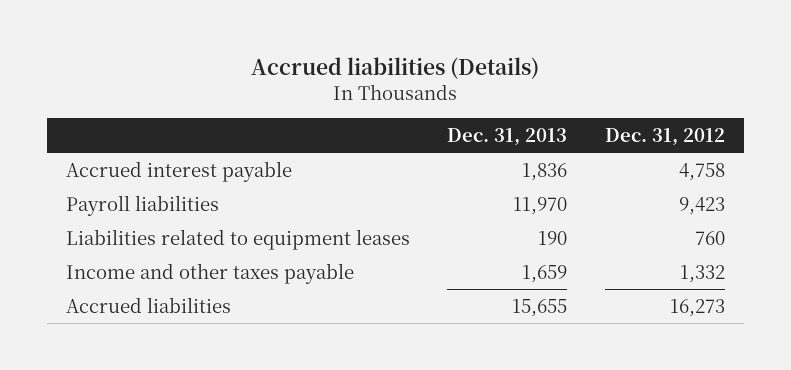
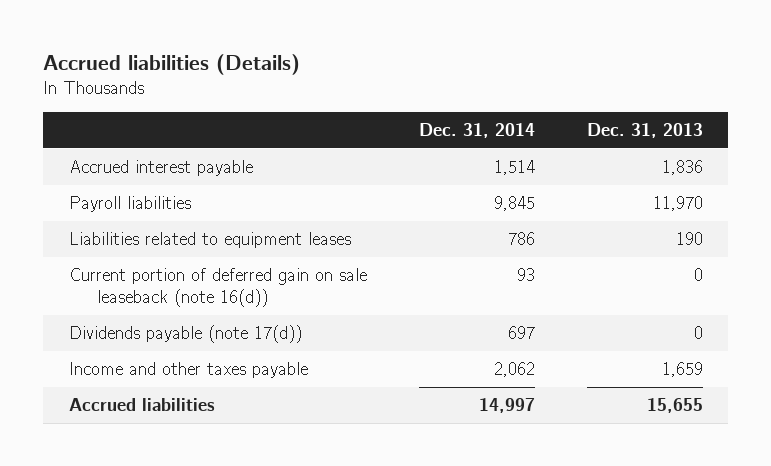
- | Dec. 31, 2013 | Dec. 31, 2012
+ | Dec. 31, 2014 | Dec. 31, 2013
+ Current portion of deferred gain on sale leaseback (note 16(d)) | 93 | 0
+ Dividends payable (note 17(d)) | 697 | 0

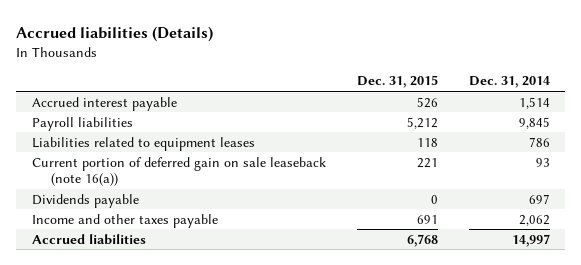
- | Dec. 31, 2014 | Dec. 31, 2013
+ | Dec. 31, 2015 | Dec. 31, 2014
- Current portion of deferred gain on sale leaseback (note 16(d)) | 93 | 0
- Dividends payable (note 17(d)) | 697 | 0
+ Current portion of deferred gain on sale leaseback (note 16(a)) | 221 | 93
+ Dividends payable | 0 | 697

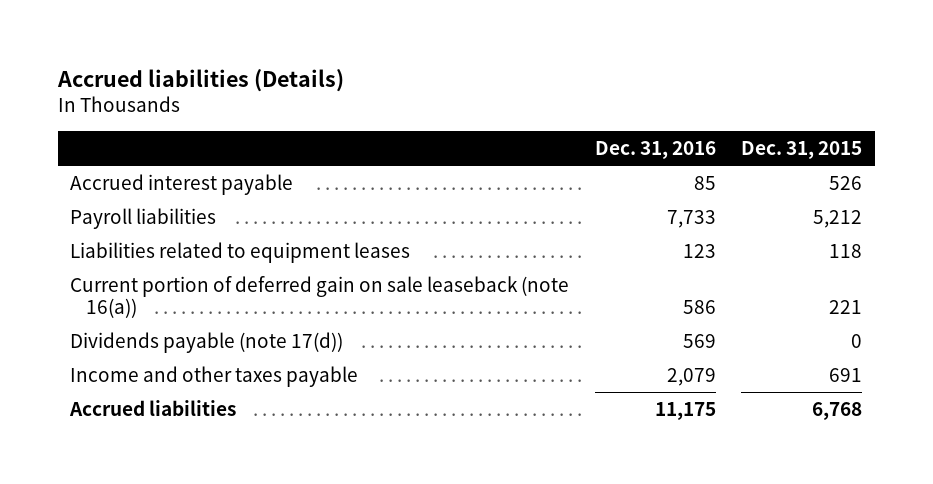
- | Dec. 31, 2015 | Dec. 31, 2014
+ | Dec. 31, 2016 | Dec. 31, 2015
- Dividends payable | 0 | 697
+ Dividends payable (note 17(d)) | 569 | 0

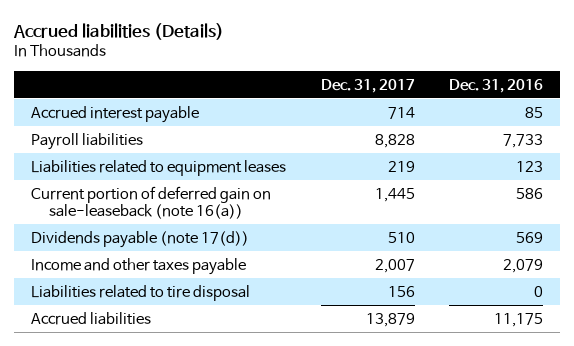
- | Dec. 31, 2016 | Dec. 31, 2015
+ | Dec. 31, 2017 | Dec. 31, 2016
- Current portion of deferred gain on sale leaseback (note 16(a)) | 586 | 221
+ Current portion of deferred gain on sale-leaseback (note 16(a)) | 1,445 | 586
+ Liabilities related to tire disposal | 156 | 0

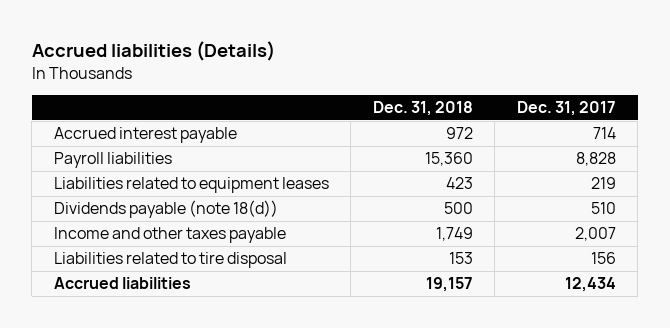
- | Dec. 31, 2017 | Dec. 31, 2016
+ | Dec. 31, 2018 | Dec. 31, 2017
- Current portion of deferred gain on sale-leaseback (note 16(a)) | 1,445 | 586
- Dividends payable (note 17(d)) | 510 | 569
+ Dividends payable (note 18(d)) | 500 | 510
- Accrued liabilities | 13,879 | 11,175
+ Accrued liabilities | 19,157 | 12,434

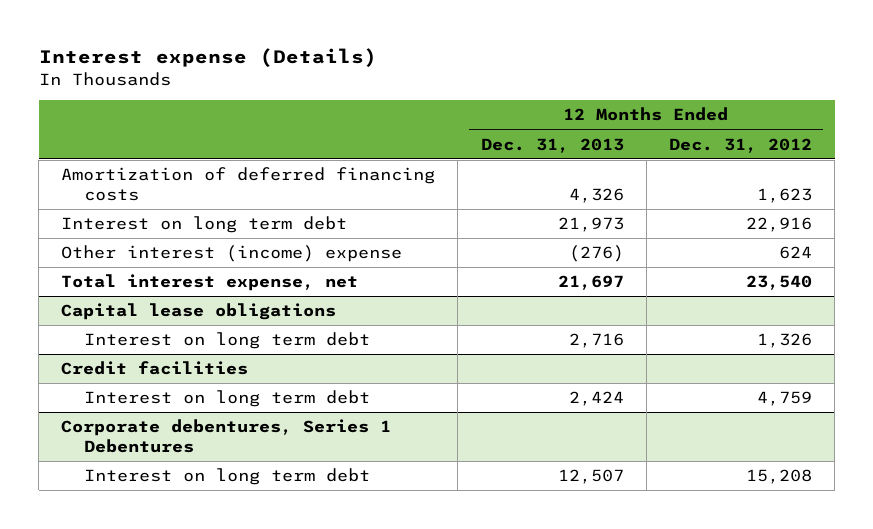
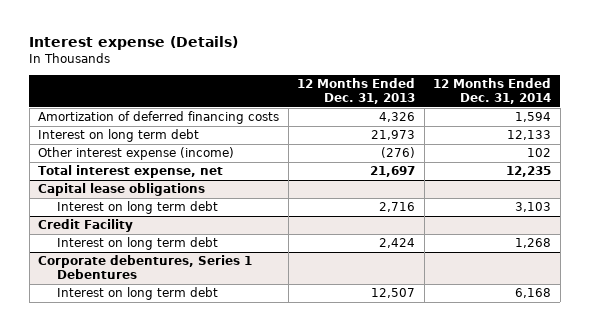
- | 12 Months Ended Dec. 31, 2013 | 12 Months Ended Dec. 31, 2012
+ | 12 Months Ended Dec. 31, 2013 | 12 Months Ended Dec. 31, 2014
- Other interest (income) expense | (276) | 624
+ Other interest expense (income) | (276) | 102
- Credit facilities
+ Credit Facility

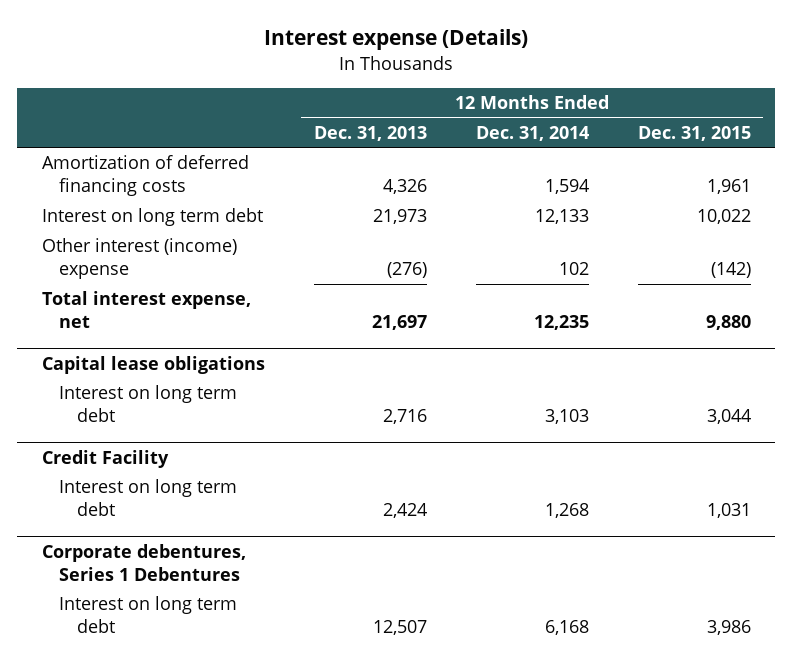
- | 12 Months Ended Dec. 31, 2013 | 12 Months Ended Dec. 31, 2014
+ | 12 Months Ended Dec. 31, 2013 | 12 Months Ended Dec. 31, 2014 | 12 Months Ended Dec. 31, 2015
- Other interest expense (income) | (276) | 102
+ Other interest (income) expense | (276) | 102 | (142)

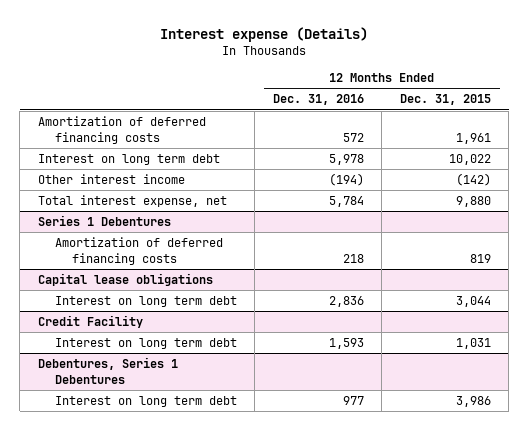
- | 12 Months Ended Dec. 31, 2013 | 12 Months Ended Dec. 31, 2014 | 12 Months Ended Dec. 31, 2015
+ | 12 Months Ended Dec. 31, 2016 | 12 Months Ended Dec. 31, 2015
- Other interest (income) expense | (276) | 102 | (142)
+ Other interest income | (194) | (142)
+ Series 1 Debentures
+ Amortization of deferred financing costs | 218 | 819
- Corporate debentures, Series 1 Debentures
+ Debentures, Series 1 Debentures

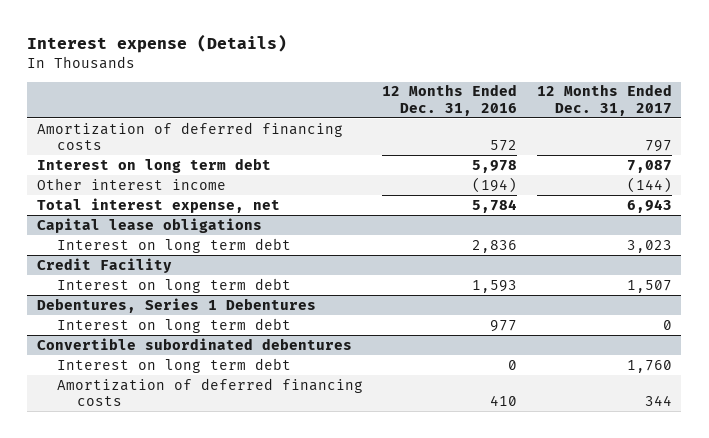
- | 12 Months Ended Dec. 31, 2016 | 12 Months Ended Dec. 31, 2015
+ | 12 Months Ended Dec. 31, 2016 | 12 Months Ended Dec. 31, 2017
- Series 1 Debentures
- Amortization of deferred financing costs | 218 | 819
+ Convertible subordinated debentures
+ Interest on long term debt | 0 | 1,760
+ Amortization of deferred financing costs | 410 | 344

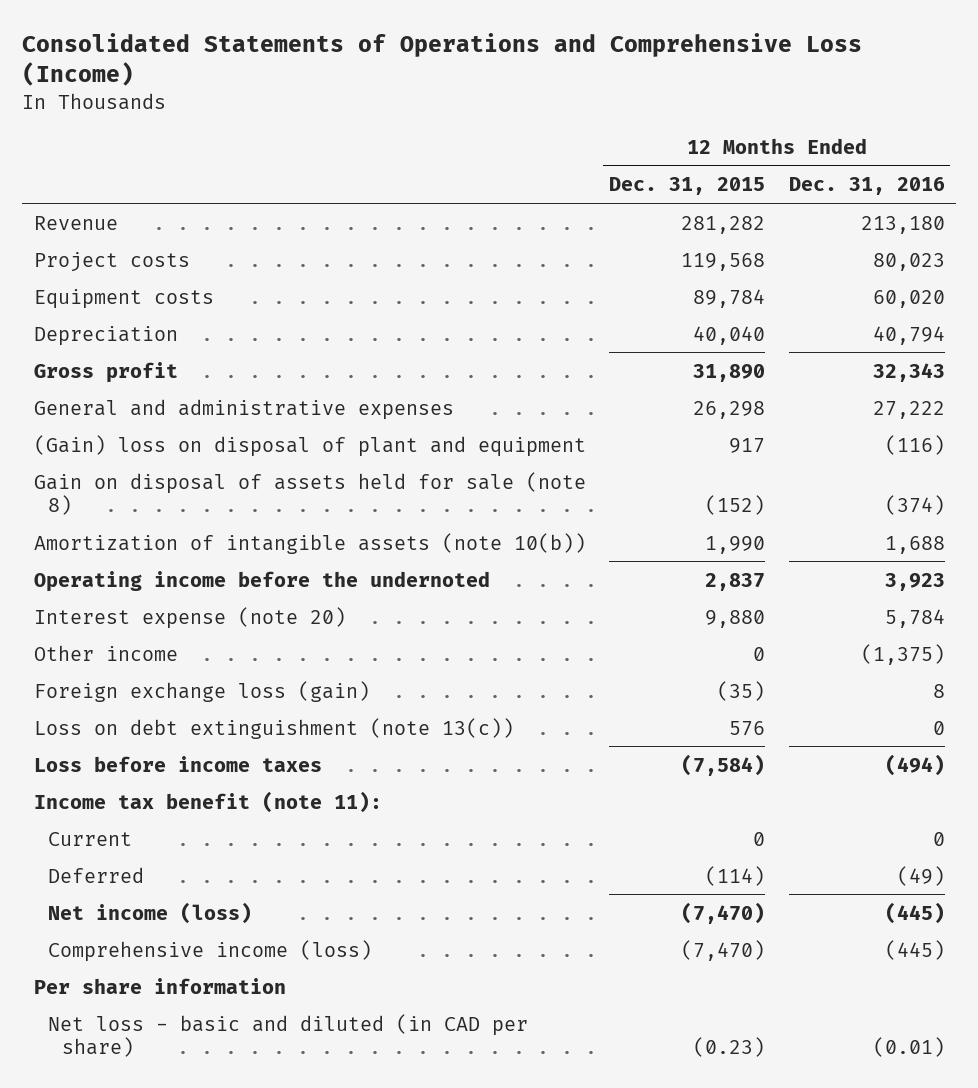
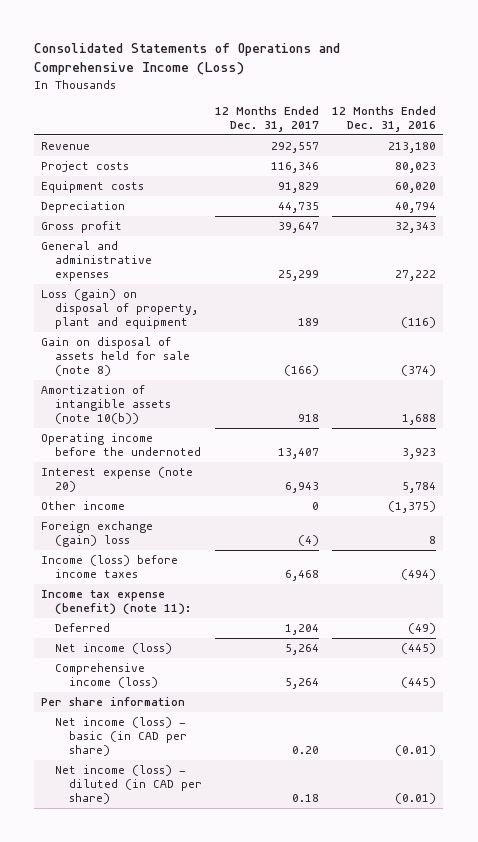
- Consolidated Statements of Operations and Comprehensive Loss (Income)
+ Consolidated Statements of Operations and Comprehensive Income (Loss)
- | 12 Months Ended Dec. 31, 2015 | 12 Months Ended Dec. 31, 2016
+ | 12 Months Ended Dec. 31, 2017 | 12 Months Ended Dec. 31, 2016
- (Gain) loss on disposal of plant and equipment | 917 | (116)
+ Loss (gain) on disposal of property, plant and equipment | 189 | (116)
- Foreign exchange loss (gain) | (35) | 8
- Loss on debt extinguishment (note 13(c)) | 576 | 0
- Loss before income taxes | (7,584) | (494)
- Income tax benefit (note 11):
- Current | 0 | 0
+ Foreign exchange (gain) loss | (4) | 8
+ Income (loss) before income taxes | 6,468 | (494)
+ Income tax expense (benefit) (note 11):
- Net loss - basic and diluted (in CAD per share) | (0.23) | (0.01)
+ Net income (loss) - basic (in CAD per share) | 0.20 | (0.01)
+ Net income (loss) - diluted (in CAD per share) | 0.18 | (0.01)

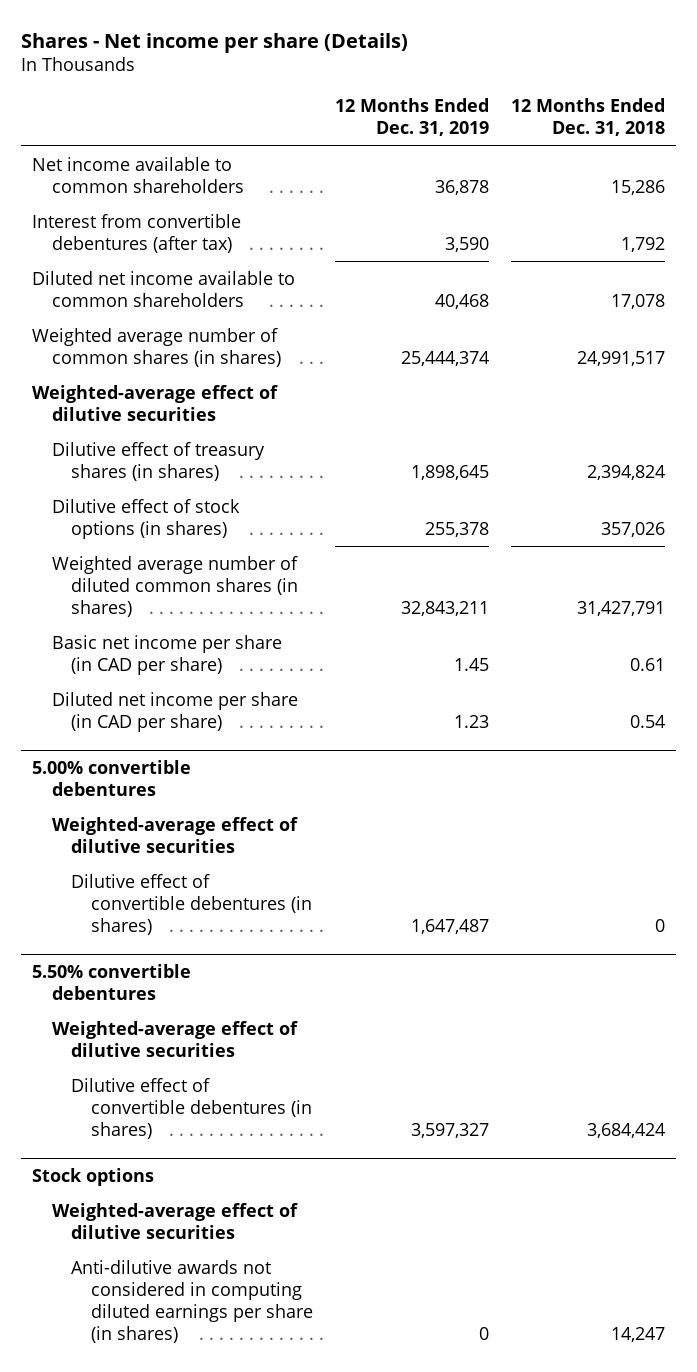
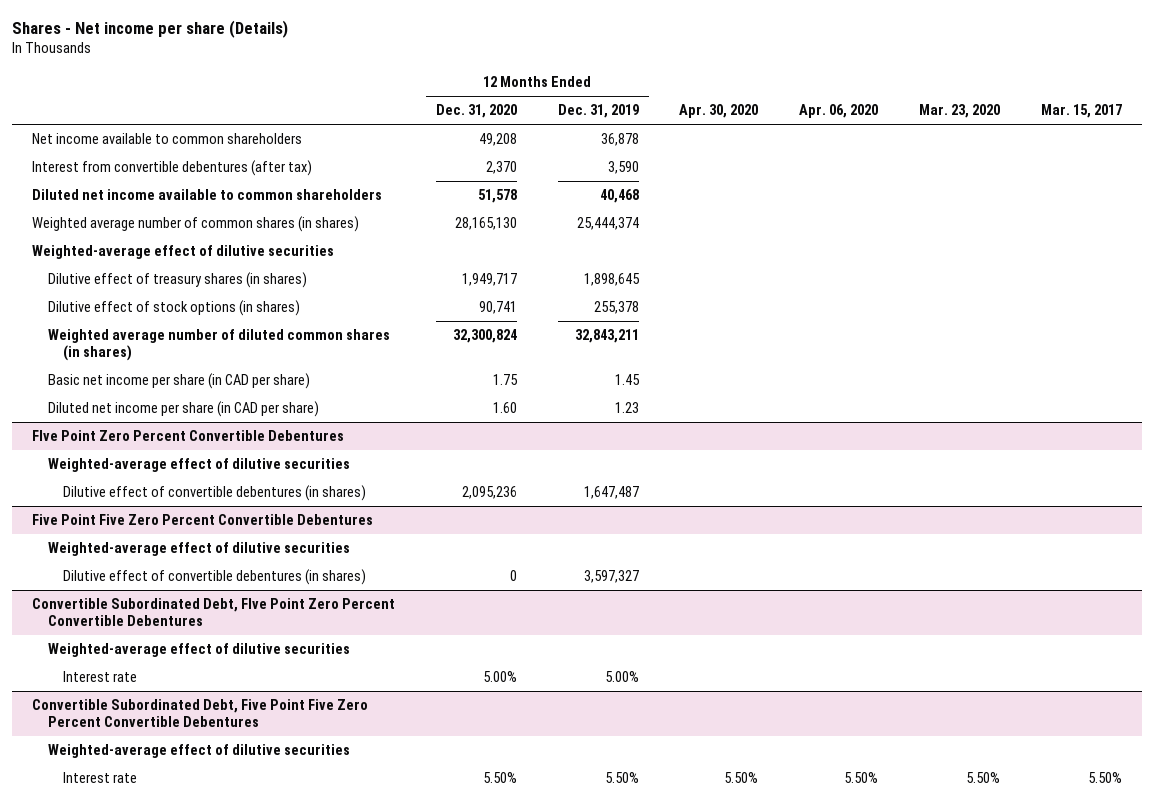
- | 12 Months Ended Dec. 31, 2019 | 12 Months Ended Dec. 31, 2018
+ | 12 Months Ended Dec. 31, 2020 | 12 Months Ended Dec. 31, 2019 | Apr. 30, 2020 | Apr. 06, 2020 | Mar. 23, 2020 | Mar. 15, 2017
- 5.00% convertible debentures
+ FIve Point Zero Percent Convertible Debentures
- 5.50% convertible debentures
+ Five Point Five Zero Percent Convertible Debentures
- Stock options
+ Convertible Subordinated Debt, FIve Point Zero Percent Convertible Debentures
- Anti-dilutive awards not considered in computing diluted earnings per share (in shares) | 0 | 14,247
+ Interest rate | 5.00% | 5.00% | | | |
+ Convertible Subordinated Debt, Five Point Five Zero Percent Convertible Debentures
+ Weighted-average effect of dilutive securities
+ Interest rate | 5.50% | 5.50% | 5.50% | 5.50% | 5.50% | 5.50%

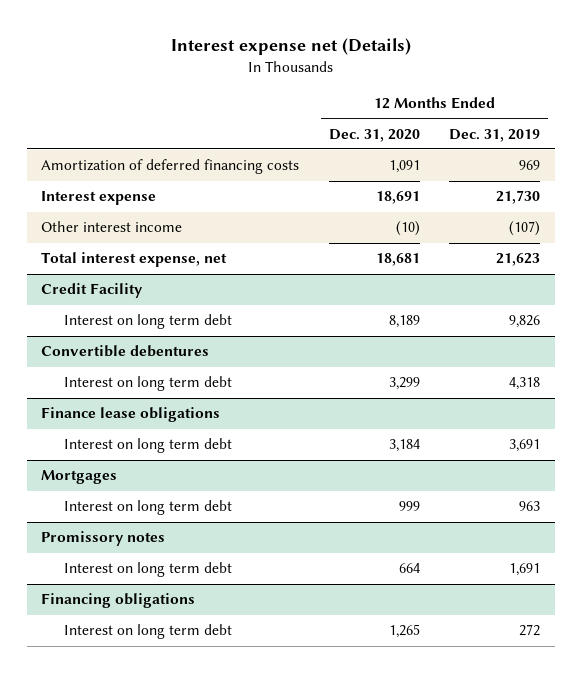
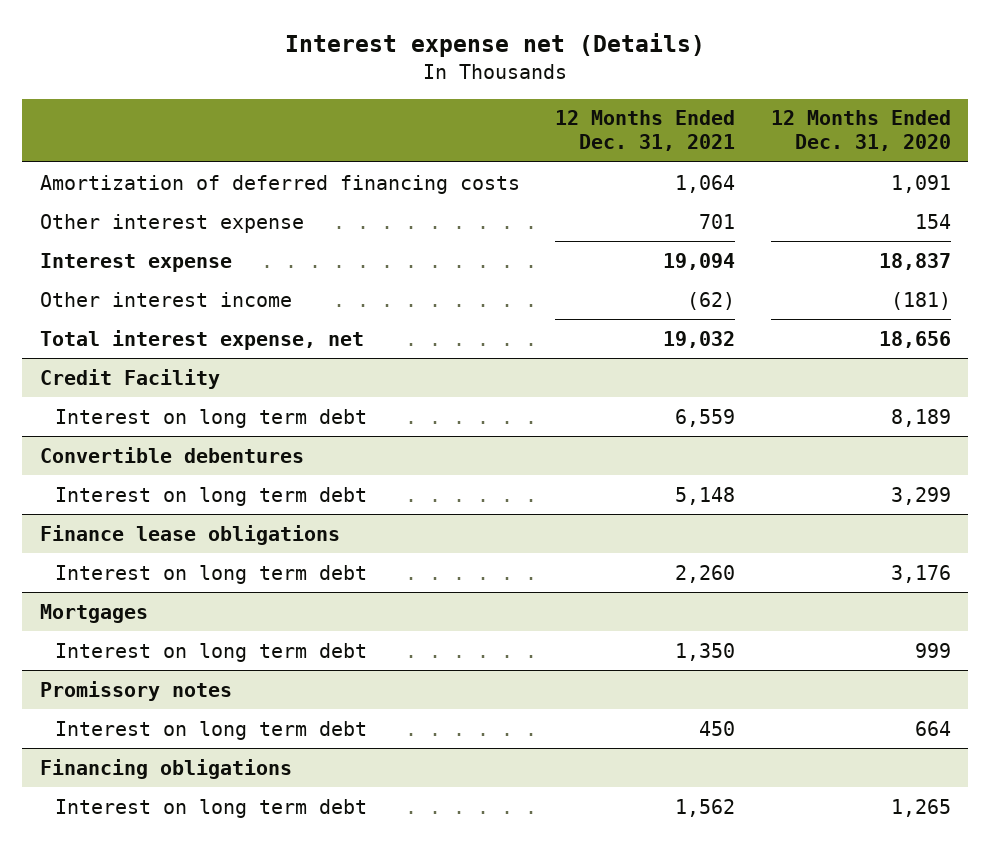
- | 12 Months Ended Dec. 31, 2020 | 12 Months Ended Dec. 31, 2019
+ | 12 Months Ended Dec. 31, 2021 | 12 Months Ended Dec. 31, 2020
- Interest expense | 18,691 | 21,730
- Other interest income | (10) | (107)
- Total interest expense, net | 18,681 | 21,623
+ Other interest expense | 701 | 154
+ Interest expense | 19,094 | 18,837
+ Other interest income | (62) | (181)
+ Total interest expense, net | 19,032 | 18,656
@ Finance lease obligations
- Interest on long term debt | 3,184 | 3,691
+ Interest on long term debt | 2,260 | 3,176

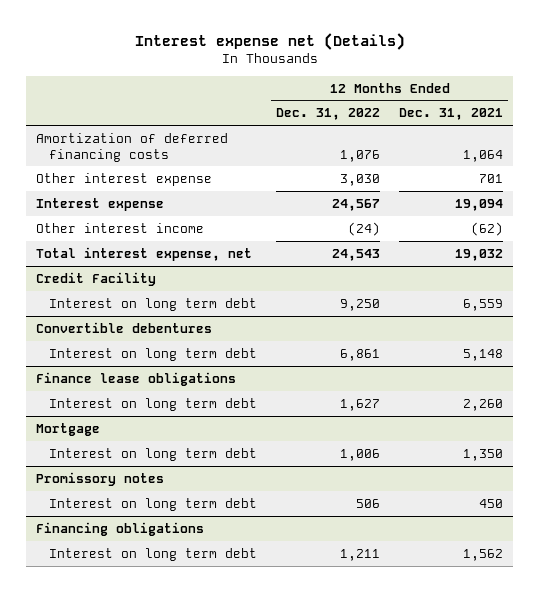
- | 12 Months Ended Dec. 31, 2021 | 12 Months Ended Dec. 31, 2020
+ | 12 Months Ended Dec. 31, 2022 | 12 Months Ended Dec. 31, 2021
- Mortgages
+ Mortgage

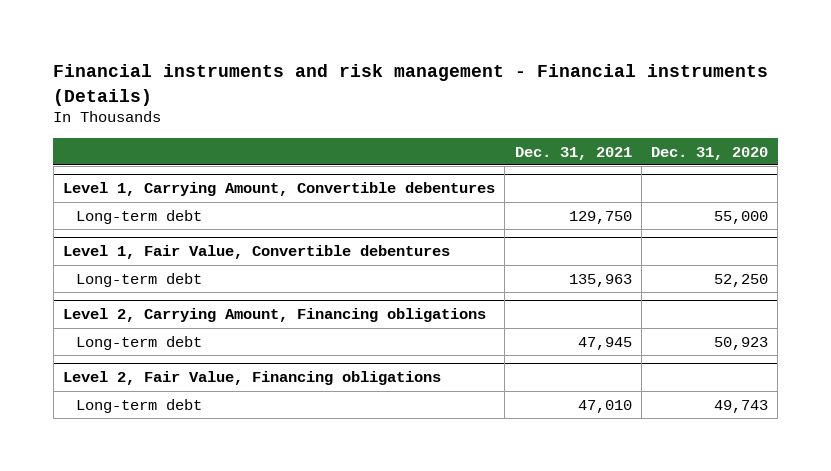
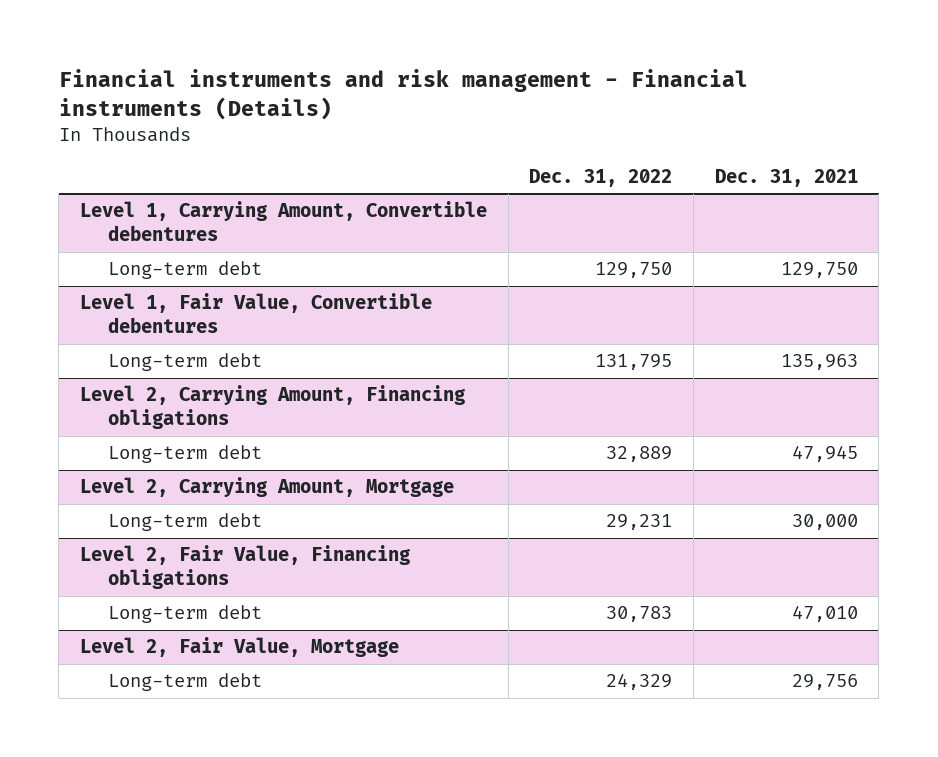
- | Dec. 31, 2021 | Dec. 31, 2020
+ | Dec. 31, 2022 | Dec. 31, 2021
+ Level 2, Carrying Amount, Mortgage
+ Long-term debt | 29,231 | 30,000
+ Level 2, Fair Value, Mortgage
+ Long-term debt | 24,329 | 29,756

